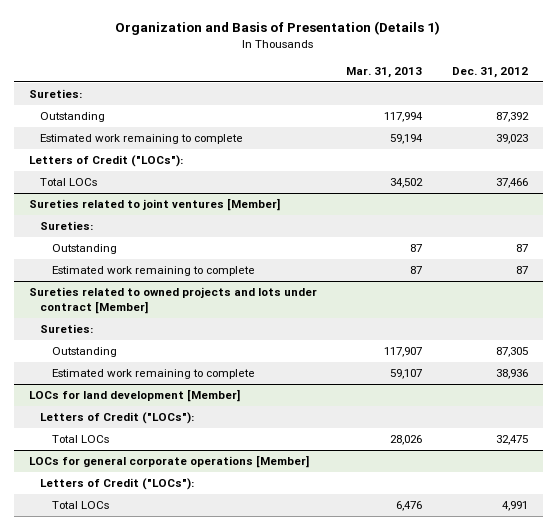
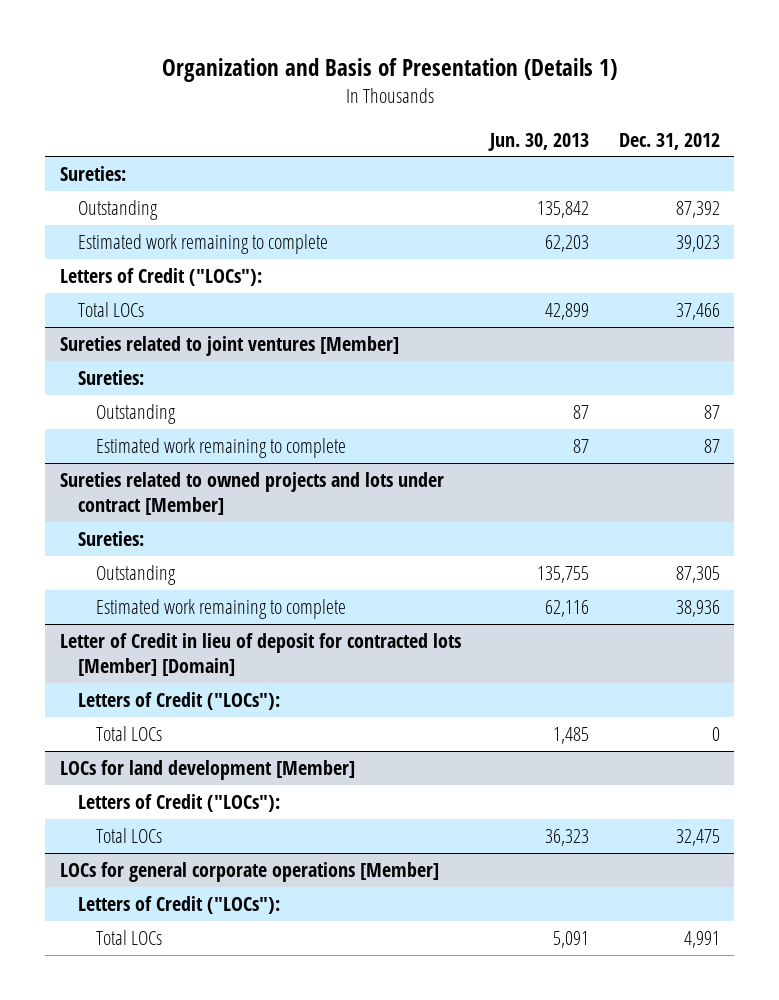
- | Mar. 31, 2013 | Dec. 31, 2012
+ | Jun. 30, 2013 | Dec. 31, 2012
+ Letter of Credit in lieu of deposit for contracted lots [Member] [Domain]
+ Letters of Credit ("LOCs"):
+ Total LOCs | 1,485 | 0

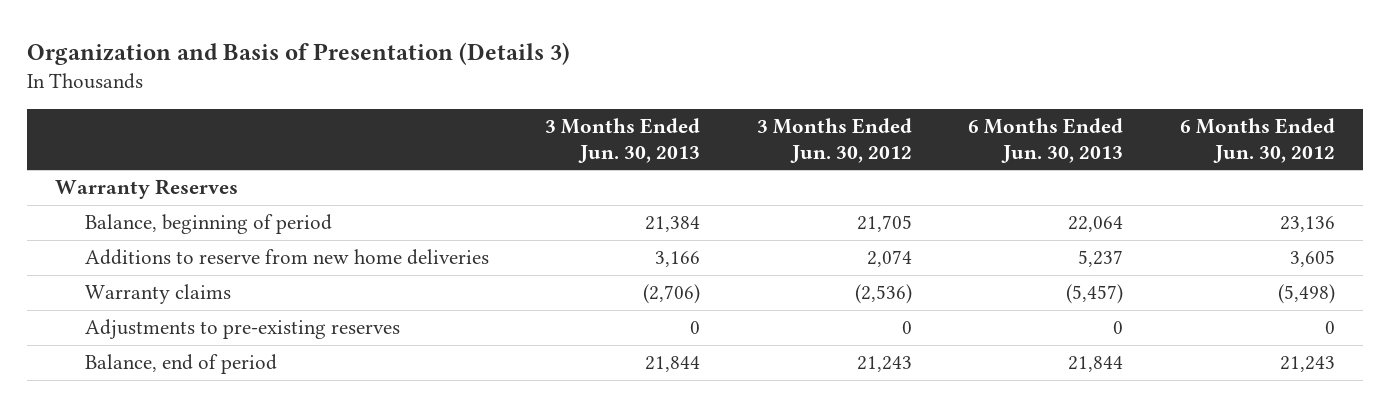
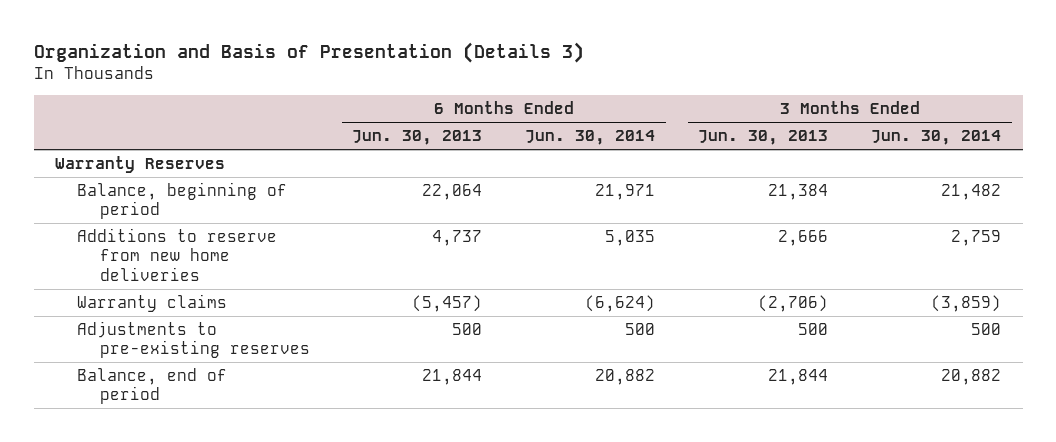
- | 3 Months Ended Jun. 30, 2013 | 3 Months Ended Jun. 30, 2012 | 6 Months Ended Jun. 30, 2013 | 6 Months Ended Jun. 30, 2012
+ | 6 Months Ended Jun. 30, 2013 | 6 Months Ended Jun. 30, 2014 | 3 Months Ended Jun. 30, 2013 | 3 Months Ended Jun. 30, 2014
- Additions to reserve from new home deliveries | 3,166 | 2,074 | 5,237 | 3,605
+ Additions to reserve from new home deliveries | 4,737 | 5,035 | 2,666 | 2,759
- Adjustments to pre-existing reserves | 0 | 0 | 0 | 0
+ Adjustments to pre-existing reserves | 500 | 500 | 500 | 500

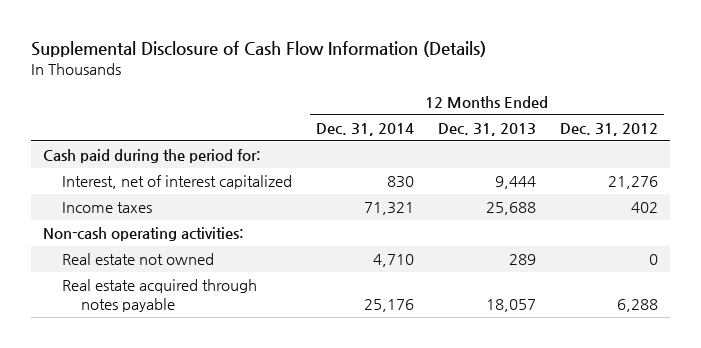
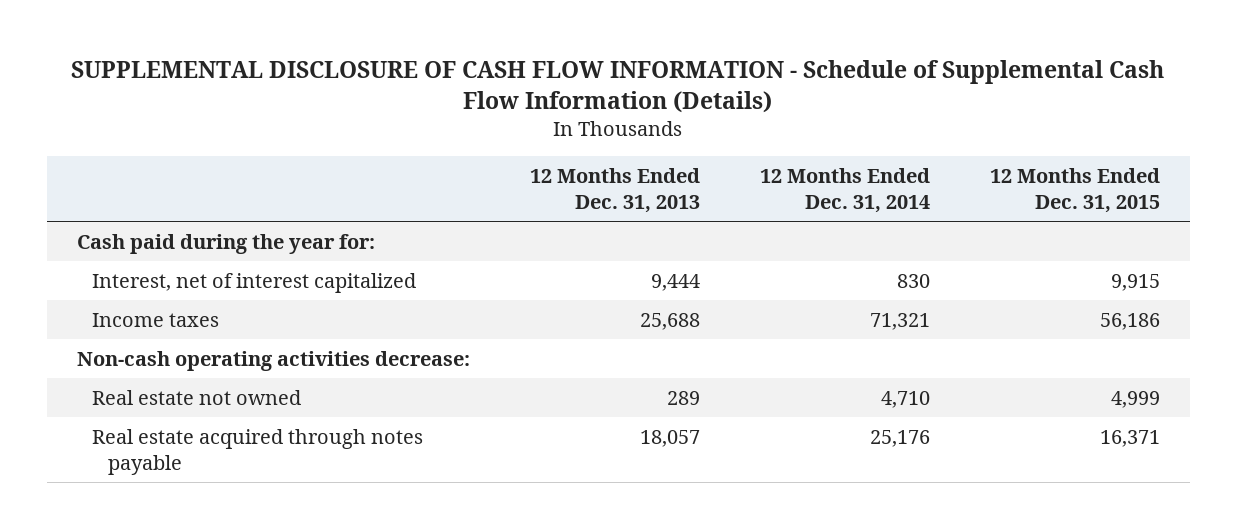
- Supplemental Disclosure of Cash Flow Information (Details)
+ SUPPLEMENTAL DISCLOSURE OF CASH FLOW INFORMATION - Schedule of Supplemental Cash Flow Information (Details)
- | 12 Months Ended Dec. 31, 2014 | 12 Months Ended Dec. 31, 2013 | 12 Months Ended Dec. 31, 2012
+ | 12 Months Ended Dec. 31, 2013 | 12 Months Ended Dec. 31, 2014 | 12 Months Ended Dec. 31, 2015
- Cash paid during the period for:
+ Cash paid during the year for:
- Non-cash operating activities:
+ Non-cash operating activities decrease:

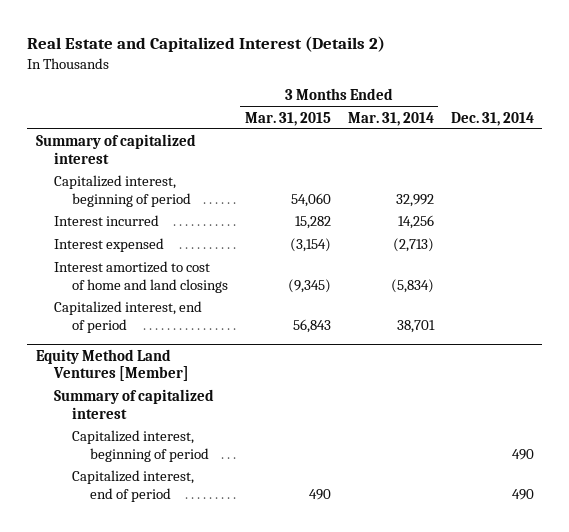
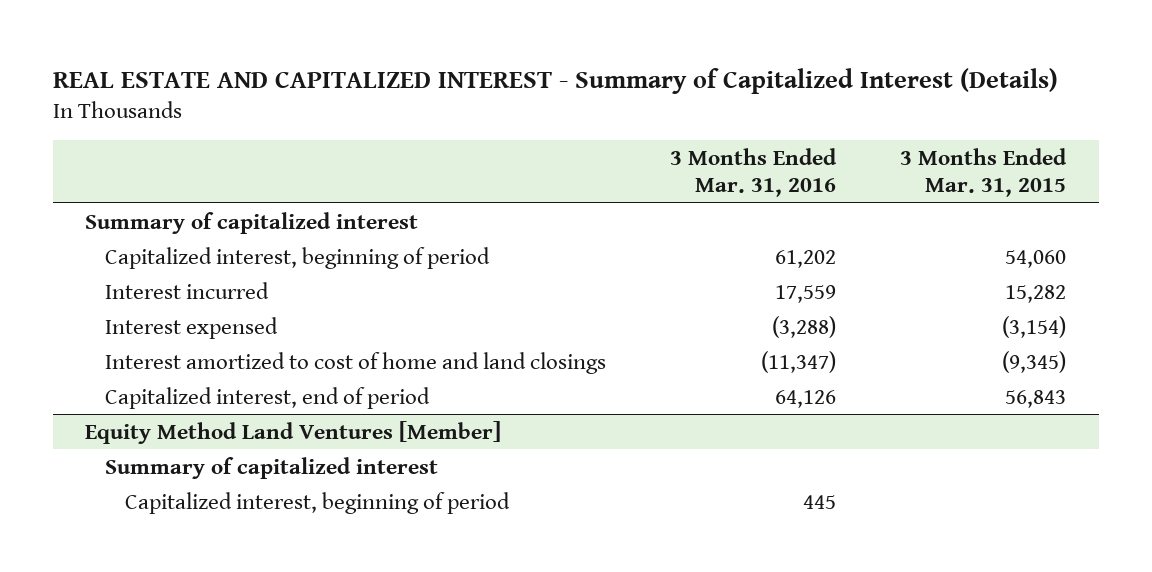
- Real Estate and Capitalized Interest (Details 2)
+ REAL ESTATE AND CAPITALIZED INTEREST - Summary of Capitalized Interest (Details)
- | 3 Months Ended Mar. 31, 2015 | 3 Months Ended Mar. 31, 2014 | Dec. 31, 2014
+ | 3 Months Ended Mar. 31, 2016 | 3 Months Ended Mar. 31, 2015
@ Equity Method Land Ventures [Member]
- Capitalized interest, end of period | 490 | | 490

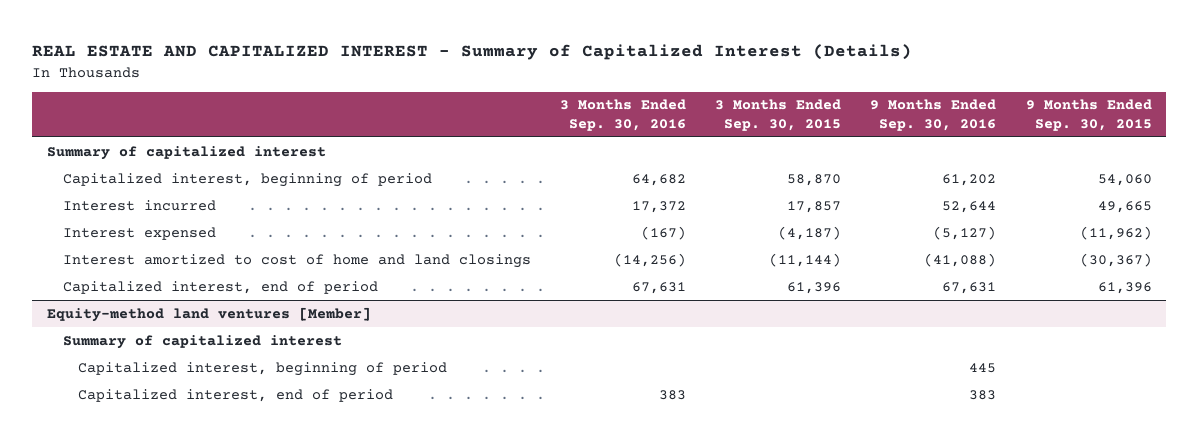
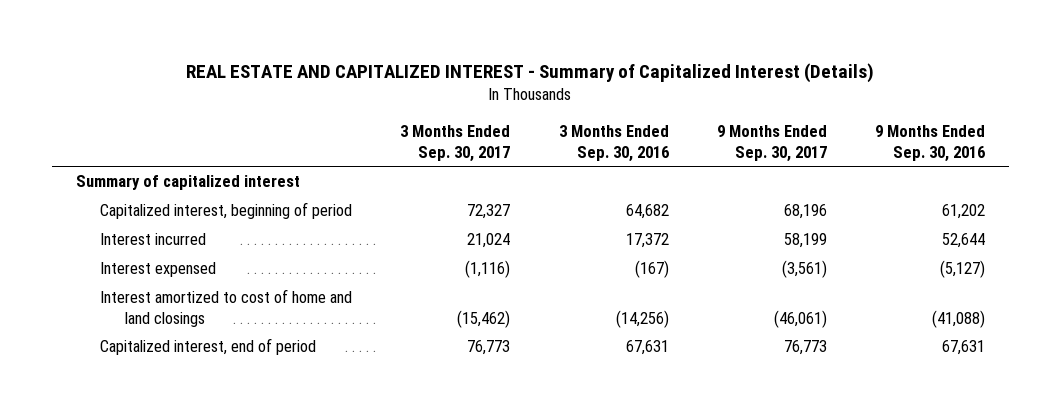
- | 3 Months Ended Sep. 30, 2016 | 3 Months Ended Sep. 30, 2015 | 9 Months Ended Sep. 30, 2016 | 9 Months Ended Sep. 30, 2015
+ | 3 Months Ended Sep. 30, 2017 | 3 Months Ended Sep. 30, 2016 | 9 Months Ended Sep. 30, 2017 | 9 Months Ended Sep. 30, 2016
- Equity-method land ventures [Member]
- Summary of capitalized interest
- Capitalized interest, beginning of period | | | 445 |
- Capitalized interest, end of period | 383 | | 383 |

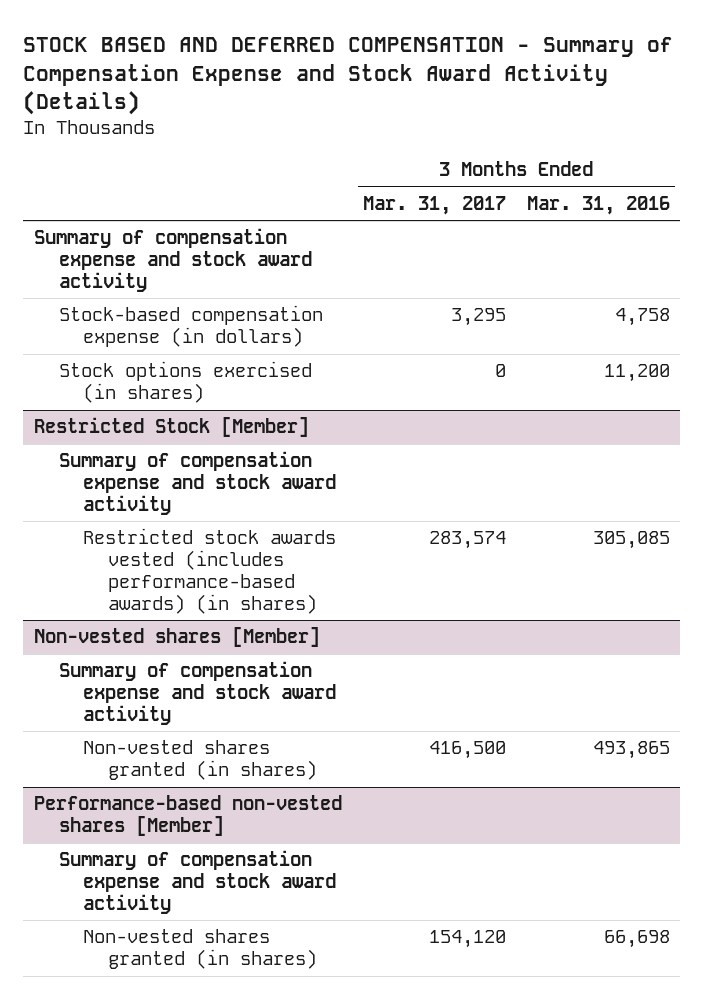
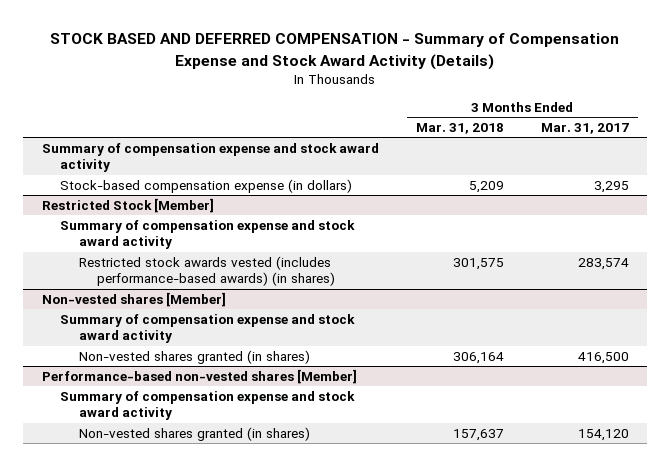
- | 3 Months Ended Mar. 31, 2017 | 3 Months Ended Mar. 31, 2016
+ | 3 Months Ended Mar. 31, 2018 | 3 Months Ended Mar. 31, 2017
- Stock options exercised (in shares) | 0 | 11,200

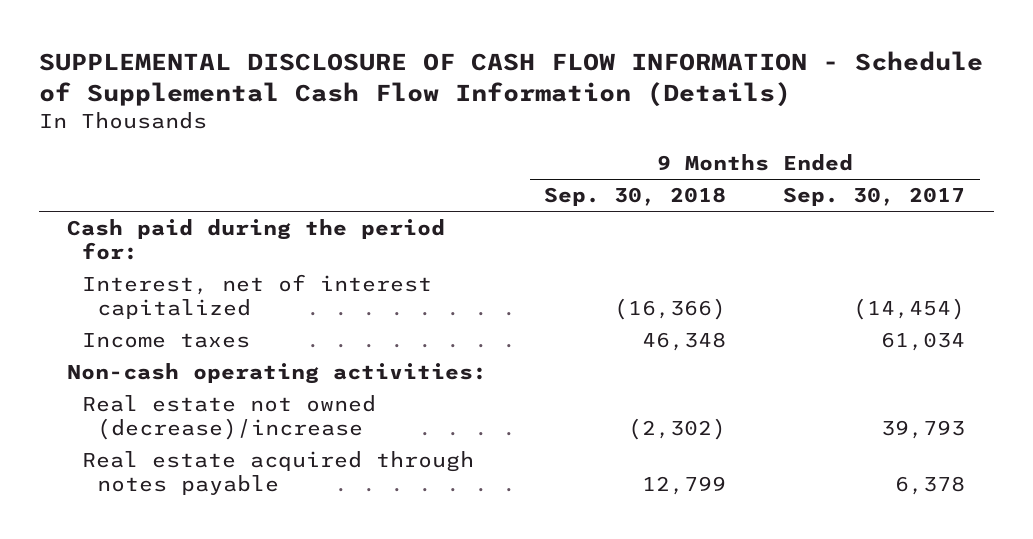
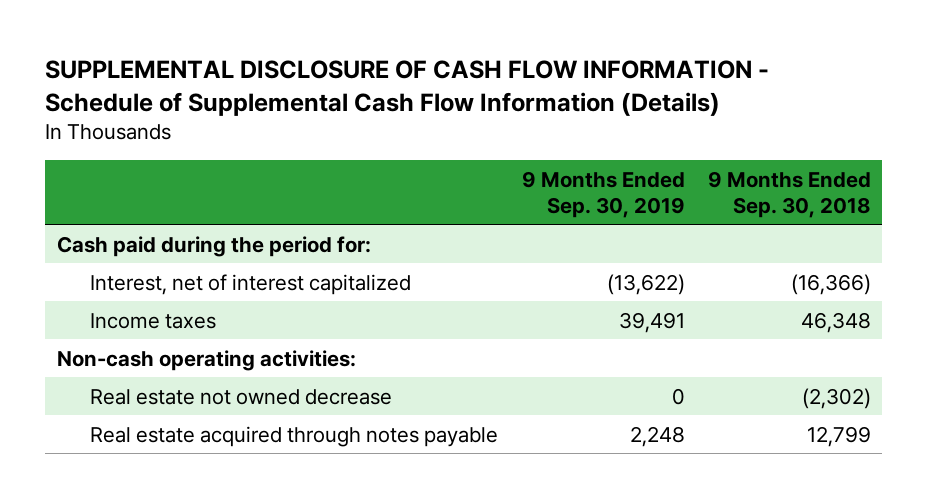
- | 9 Months Ended Sep. 30, 2018 | 9 Months Ended Sep. 30, 2017
+ | 9 Months Ended Sep. 30, 2019 | 9 Months Ended Sep. 30, 2018
- Real estate not owned (decrease)/increase | (2,302) | 39,793
+ Real estate not owned decrease | 0 | (2,302)

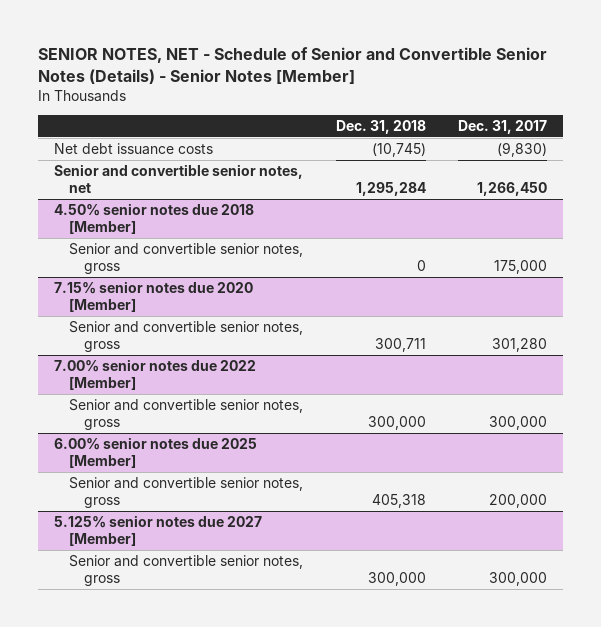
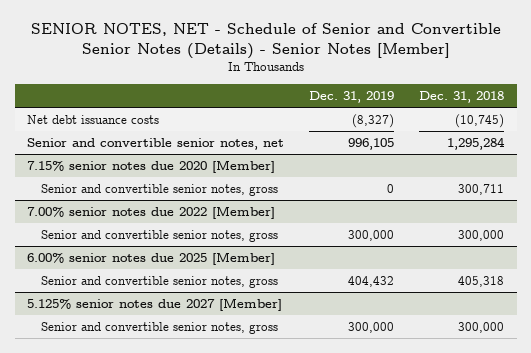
- | Dec. 31, 2018 | Dec. 31, 2017
+ | Dec. 31, 2019 | Dec. 31, 2018
- 4.50% senior notes due 2018 [Member]
- Senior and convertible senior notes, gross | 0 | 175,000

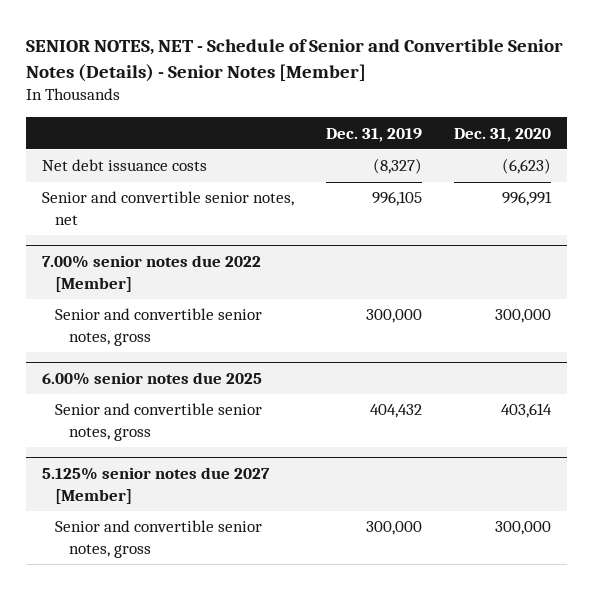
- | Dec. 31, 2019 | Dec. 31, 2018
+ | Dec. 31, 2019 | Dec. 31, 2020
- 7.15% senior notes due 2020 [Member]
- Senior and convertible senior notes, gross | 0 | 300,711
- 6.00% senior notes due 2025 [Member]
+ 6.00% senior notes due 2025

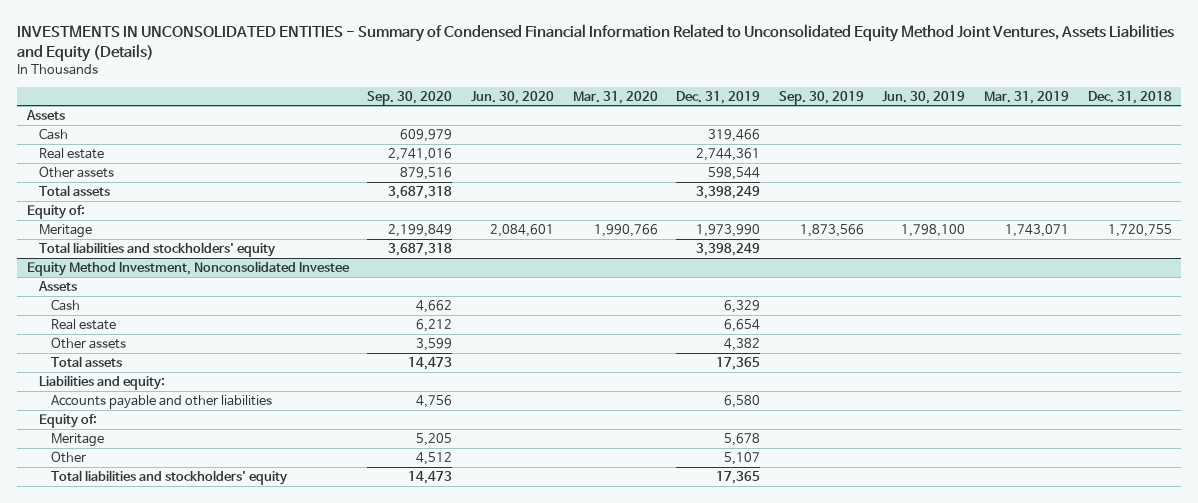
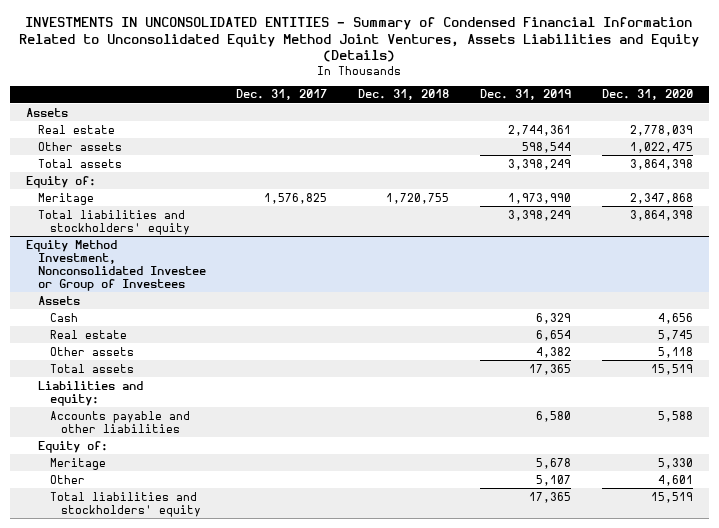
- | Sep. 30, 2020 | Jun. 30, 2020 | Mar. 31, 2020 | Dec. 31, 2019 | Sep. 30, 2019 | Jun. 30, 2019 | Mar. 31, 2019 | Dec. 31, 2018
+ | Dec. 31, 2017 | Dec. 31, 2018 | Dec. 31, 2019 | Dec. 31, 2020
- Cash | 609,979 | | | 319,466 | | | |
- Equity Method Investment, Nonconsolidated Investee
+ Equity Method Investment, Nonconsolidated Investee or Group of Investees

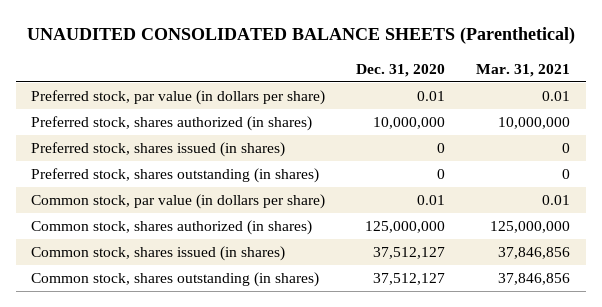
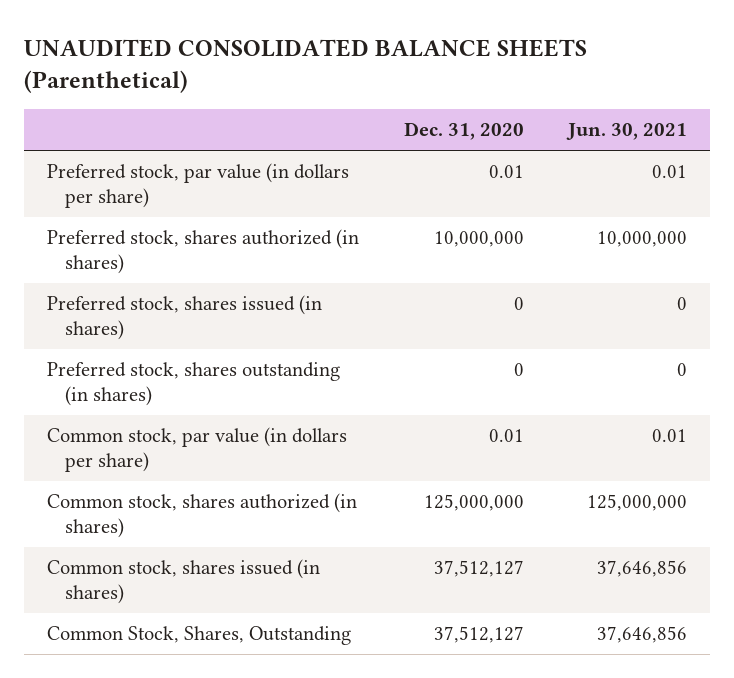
- | Dec. 31, 2020 | Mar. 31, 2021
+ | Dec. 31, 2020 | Jun. 30, 2021
- Common stock, shares outstanding (in shares) | 37,512,127 | 37,846,856
+ Common Stock, Shares, Outstanding | 37,512,127 | 37,646,856

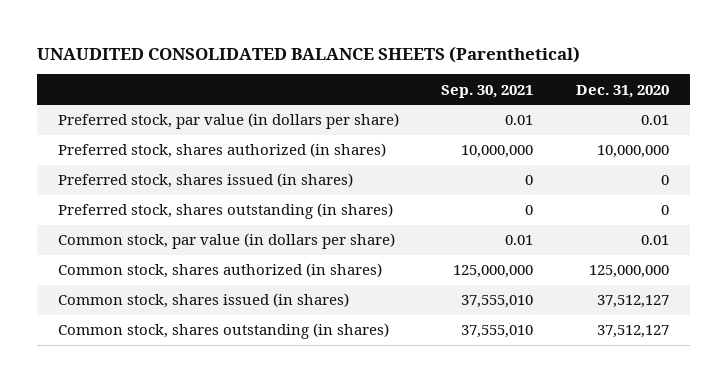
- | Dec. 31, 2020 | Jun. 30, 2021
+ | Sep. 30, 2021 | Dec. 31, 2020
- Common Stock, Shares, Outstanding | 37,512,127 | 37,646,856
+ Common stock, shares outstanding (in shares) | 37,555,010 | 37,512,127

